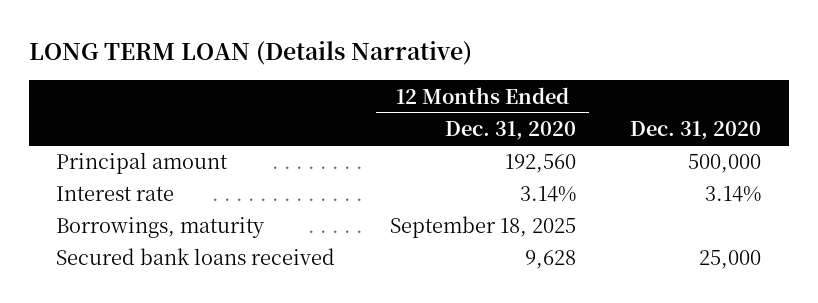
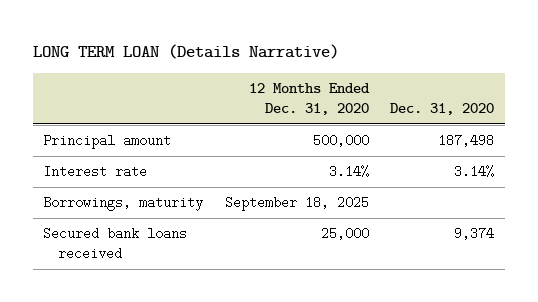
- Principal amount | 192,560 | 500,000
+ Principal amount | 500,000 | 187,498
- Secured bank loans received | 9,628 | 25,000
+ Secured bank loans received | 25,000 | 9,374

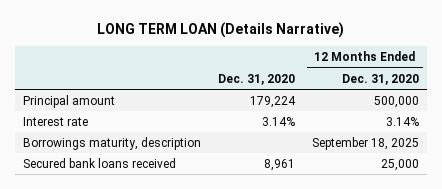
- | 12 Months Ended Dec. 31, 2020 | Dec. 31, 2020
+ | Dec. 31, 2020 | 12 Months Ended Dec. 31, 2020
- Principal amount | 500,000 | 187,498
+ Principal amount | 179,224 | 500,000
- Borrowings, maturity | September 18, 2025 |
- Secured bank loans received | 25,000 | 9,374
+ Borrowings maturity, description | | September 18, 2025
+ Secured bank loans received | 8,961 | 25,000

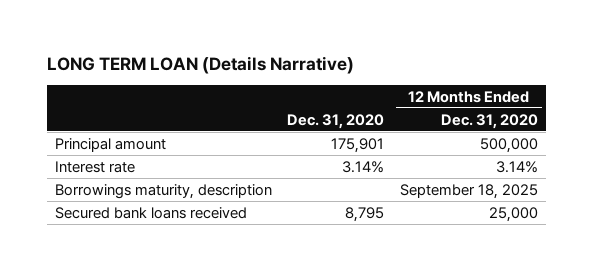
- Principal amount | 179,224 | 500,000
+ Principal amount | 175,901 | 500,000
- Secured bank loans received | 8,961 | 25,000
+ Secured bank loans received | 8,795 | 25,000

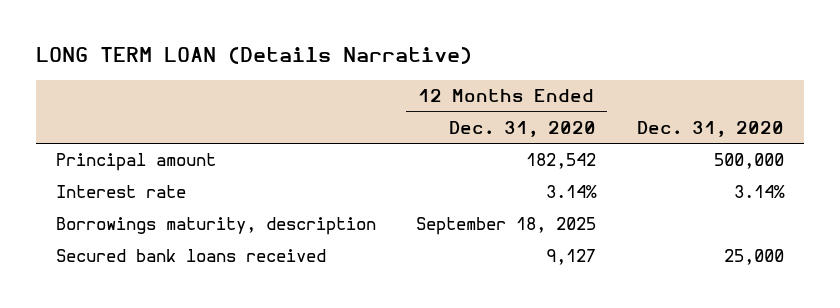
- | Dec. 31, 2020 | 12 Months Ended Dec. 31, 2020
+ | 12 Months Ended Dec. 31, 2020 | Dec. 31, 2020
- Principal amount | 175,901 | 500,000
+ Principal amount | 182,542 | 500,000
- Secured bank loans received | 8,795 | 25,000
+ Secured bank loans received | 9,127 | 25,000

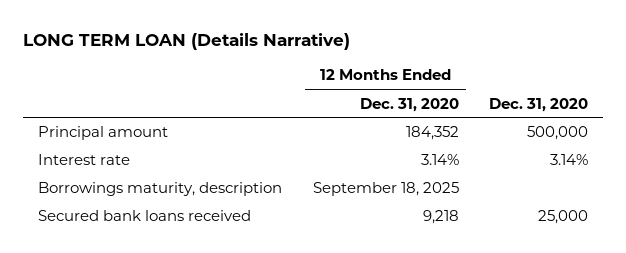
- Principal amount | 182,542 | 500,000
+ Principal amount | 184,352 | 500,000
- Secured bank loans received | 9,127 | 25,000
+ Secured bank loans received | 9,218 | 25,000

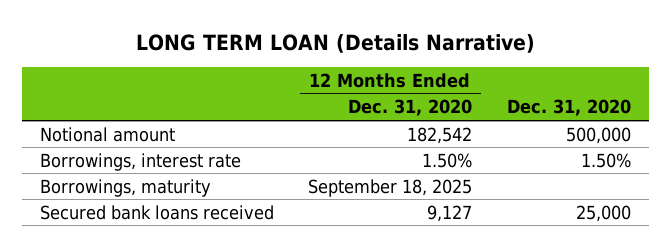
- Principal amount | 184,352 | 500,000
- Interest rate | 3.14% | 3.14%
- Borrowings maturity, description | September 18, 2025 |
- Secured bank loans received | 9,218 | 25,000
+ Notional amount | 182,542 | 500,000
+ Borrowings, interest rate | 1.50% | 1.50%
+ Borrowings, maturity | September 18, 2025 |
+ Secured bank loans received | 9,127 | 25,000

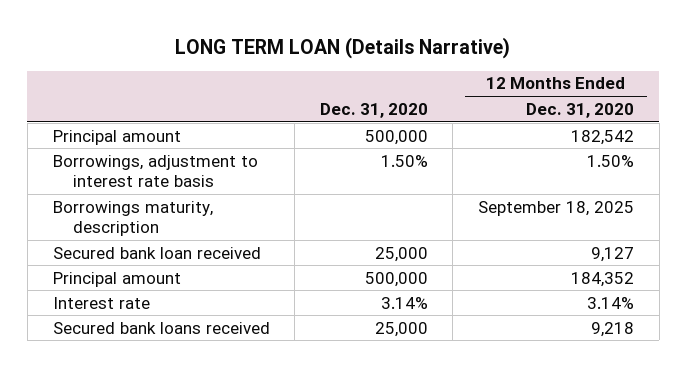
- | 12 Months Ended Dec. 31, 2020 | Dec. 31, 2020
+ | Dec. 31, 2020 | 12 Months Ended Dec. 31, 2020
- Notional amount | 182,542 | 500,000
- Borrowings, interest rate | 1.50% | 1.50%
- Borrowings, maturity | September 18, 2025 |
- Secured bank loans received | 9,127 | 25,000
+ Principal amount | 500,000 | 182,542
+ Borrowings, adjustment to interest rate basis | 1.50% | 1.50%
+ Borrowings maturity, description | | September 18, 2025
+ Secured bank loan received | 25,000 | 9,127
+ Principal amount | 500,000 | 184,352
+ Interest rate | 3.14% | 3.14%
+ Secured bank loans received | 25,000 | 9,218

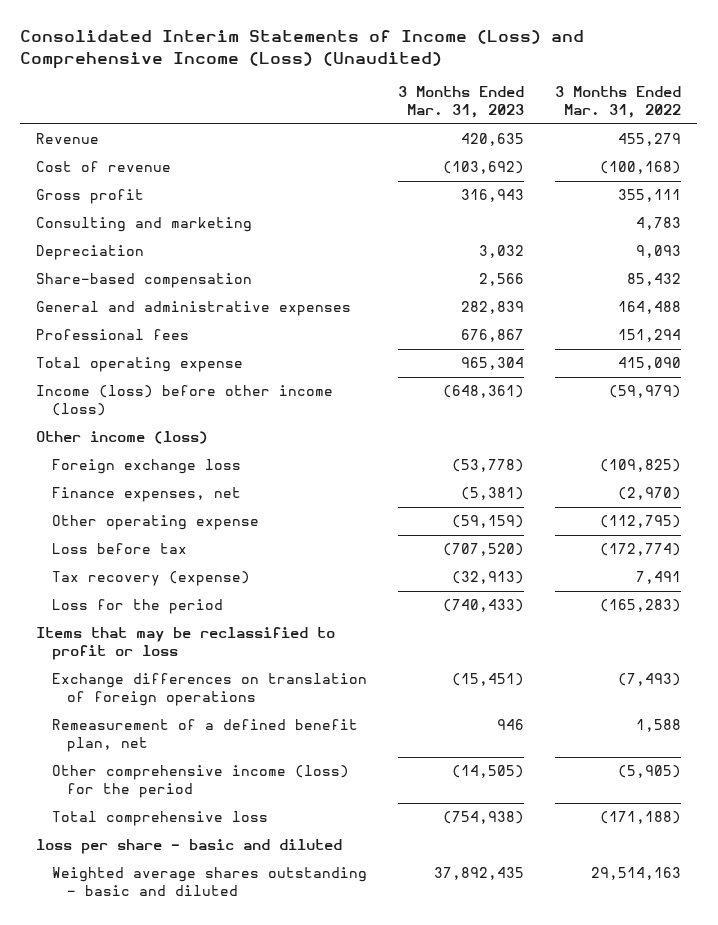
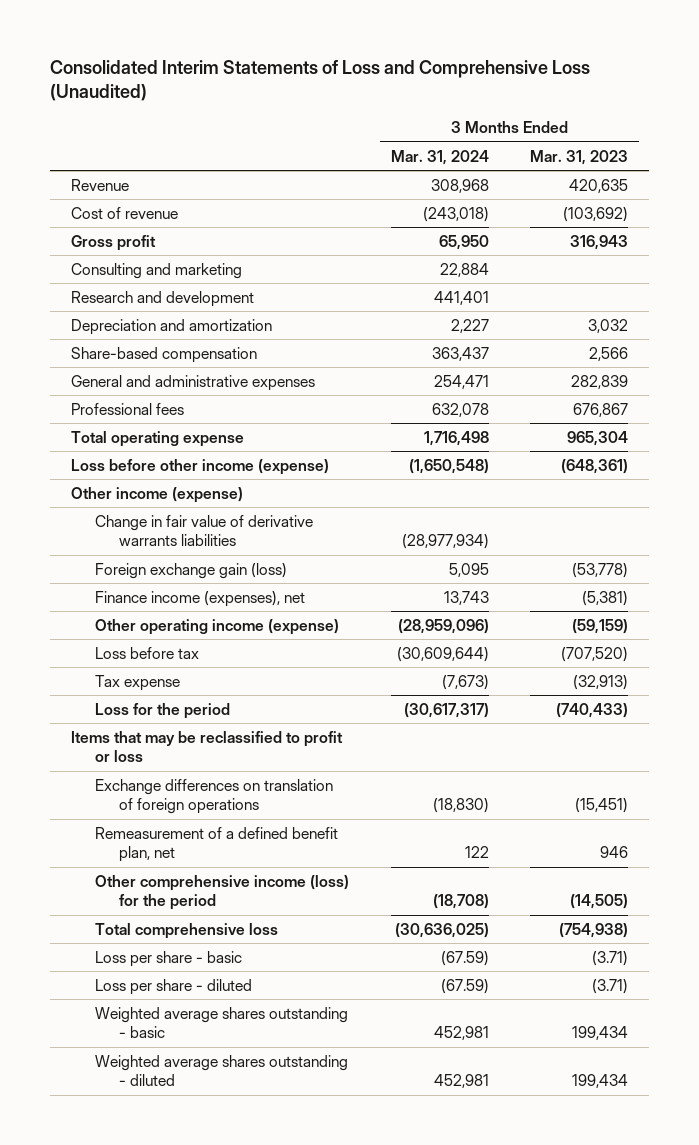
- Consolidated Interim Statements of Income (Loss) and Comprehensive Income (Loss) (Unaudited)
+ Consolidated Interim Statements of Loss and Comprehensive Loss (Unaudited)
- | 3 Months Ended Mar. 31, 2023 | 3 Months Ended Mar. 31, 2022
+ | 3 Months Ended Mar. 31, 2024 | 3 Months Ended Mar. 31, 2023
- Depreciation | 3,032 | 9,093
+ Research and development | 441,401 |
+ Depreciation and amortization | 2,227 | 3,032
- Income (loss) before other income (loss) | (648,361) | (59,979)
- Other income (loss)
- Foreign exchange loss | (53,778) | (109,825)
- Finance expenses, net | (5,381) | (2,970)
- Other operating expense | (59,159) | (112,795)
+ Loss before other income (expense) | (1,650,548) | (648,361)
+ Other income (expense)
+ Change in fair value of derivative warrants liabilities | (28,977,934) |
+ Foreign exchange gain (loss) | 5,095 | (53,778)
+ Finance income (expenses), net | 13,743 | (5,381)
+ Other operating income (expense) | (28,959,096) | (59,159)
- Tax recovery (expense) | (32,913) | 7,491
+ Tax expense | (7,673) | (32,913)
- loss per share - basic and diluted
- Weighted average shares outstanding - basic and diluted | 37,892,435 | 29,514,163
+ Loss per share - basic | (67.59) | (3.71)
+ Loss per share - diluted | (67.59) | (3.71)
+ Weighted average shares outstanding - basic | 452,981 | 199,434
+ Weighted average shares outstanding - diluted | 452,981 | 199,434

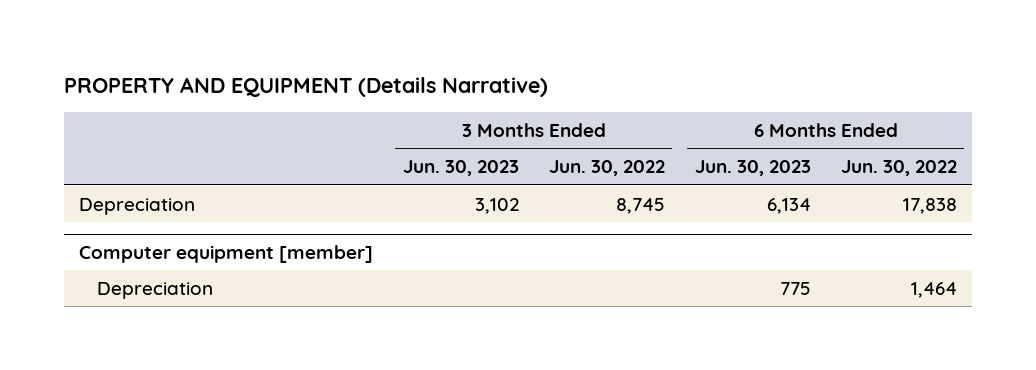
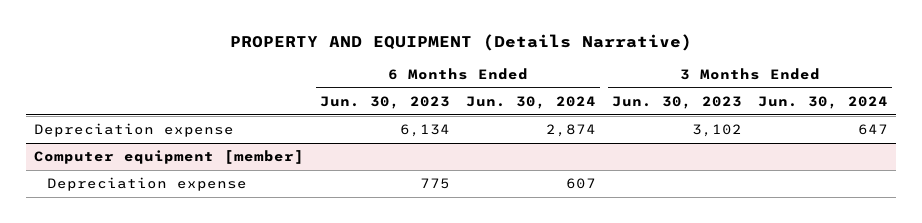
- | 3 Months Ended Jun. 30, 2023 | 3 Months Ended Jun. 30, 2022 | 6 Months Ended Jun. 30, 2023 | 6 Months Ended Jun. 30, 2022
+ | 6 Months Ended Jun. 30, 2023 | 6 Months Ended Jun. 30, 2024 | 3 Months Ended Jun. 30, 2023 | 3 Months Ended Jun. 30, 2024
- Depreciation | 3,102 | 8,745 | 6,134 | 17,838
+ Depreciation expense | 6,134 | 2,874 | 3,102 | 647
@ Computer equipment [member]
- Depreciation | | | 775 | 1,464
+ Depreciation expense | 775 | 607 | |

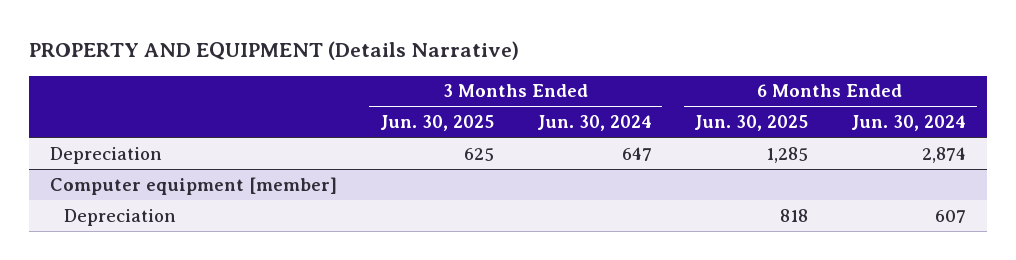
- | 6 Months Ended Jun. 30, 2023 | 6 Months Ended Jun. 30, 2024 | 3 Months Ended Jun. 30, 2023 | 3 Months Ended Jun. 30, 2024
+ | 3 Months Ended Jun. 30, 2025 | 3 Months Ended Jun. 30, 2024 | 6 Months Ended Jun. 30, 2025 | 6 Months Ended Jun. 30, 2024
- Depreciation expense | 6,134 | 2,874 | 3,102 | 647
+ Depreciation | 625 | 647 | 1,285 | 2,874
@ Computer equipment [member]
- Depreciation expense | 775 | 607 | |
+ Depreciation | | | 818 | 607

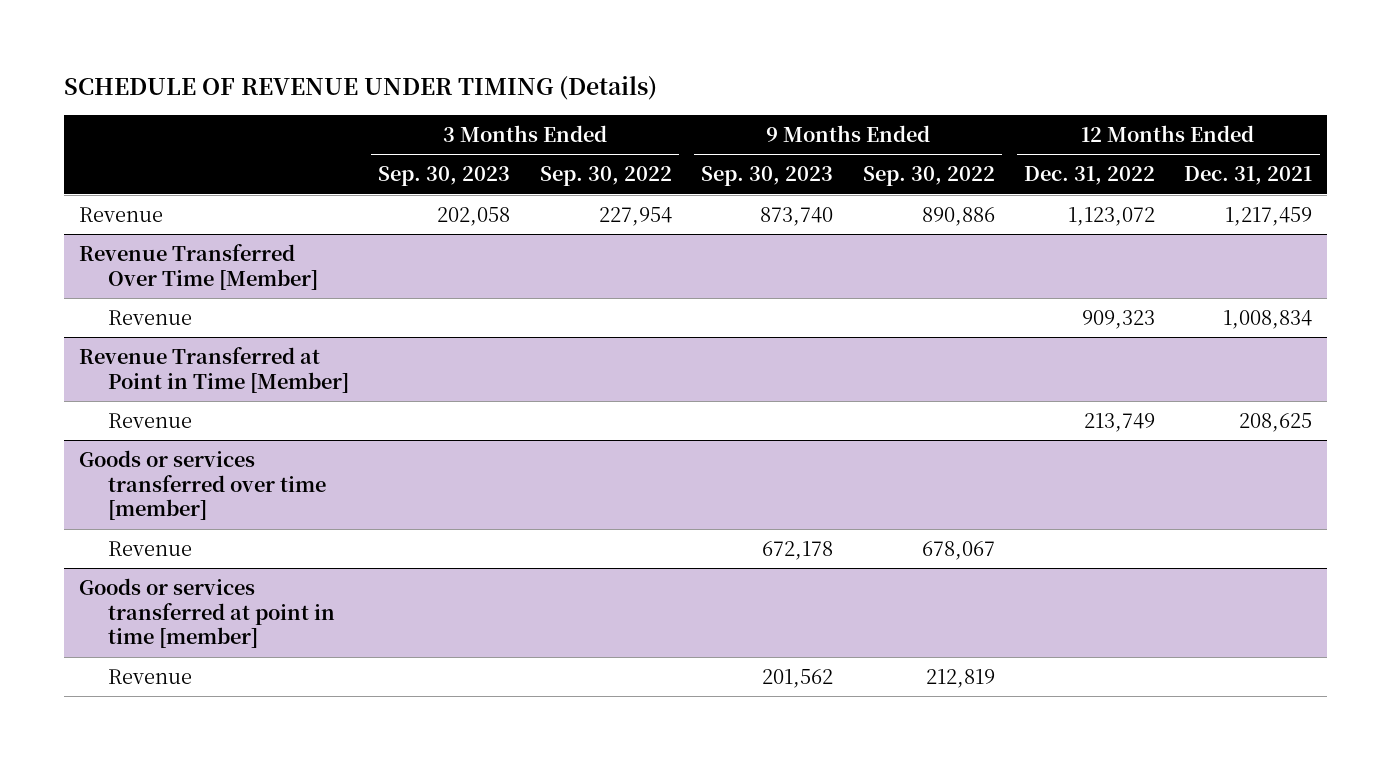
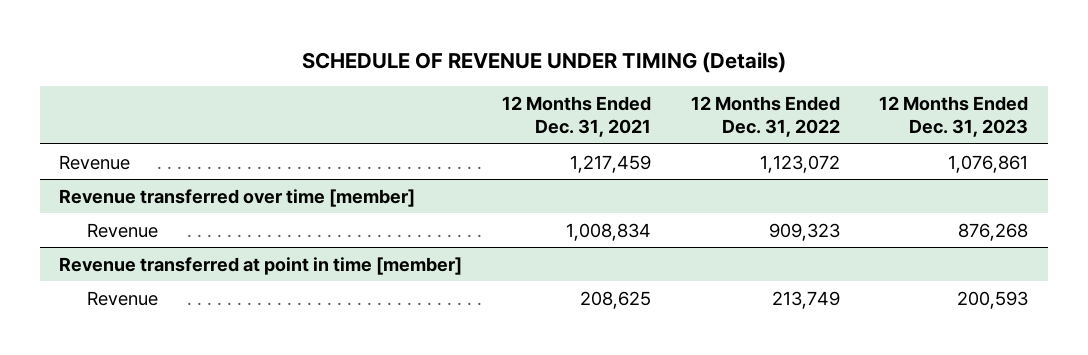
- | 3 Months Ended Sep. 30, 2023 | 3 Months Ended Sep. 30, 2022 | 9 Months Ended Sep. 30, 2023 | 9 Months Ended Sep. 30, 2022 | 12 Months Ended Dec. 31, 2022 | 12 Months Ended Dec. 31, 2021
+ | 12 Months Ended Dec. 31, 2021 | 12 Months Ended Dec. 31, 2022 | 12 Months Ended Dec. 31, 2023
- Revenue Transferred Over Time [Member]
+ Revenue transferred over time [member]
- Revenue Transferred at Point in Time [Member]
+ Revenue transferred at point in time [member]
- Goods or services transferred over time [member]
- Revenue | | | 672,178 | 678,067 | |
- Goods or services transferred at point in time [member]
- Revenue | | | 201,562 | 212,819 | |

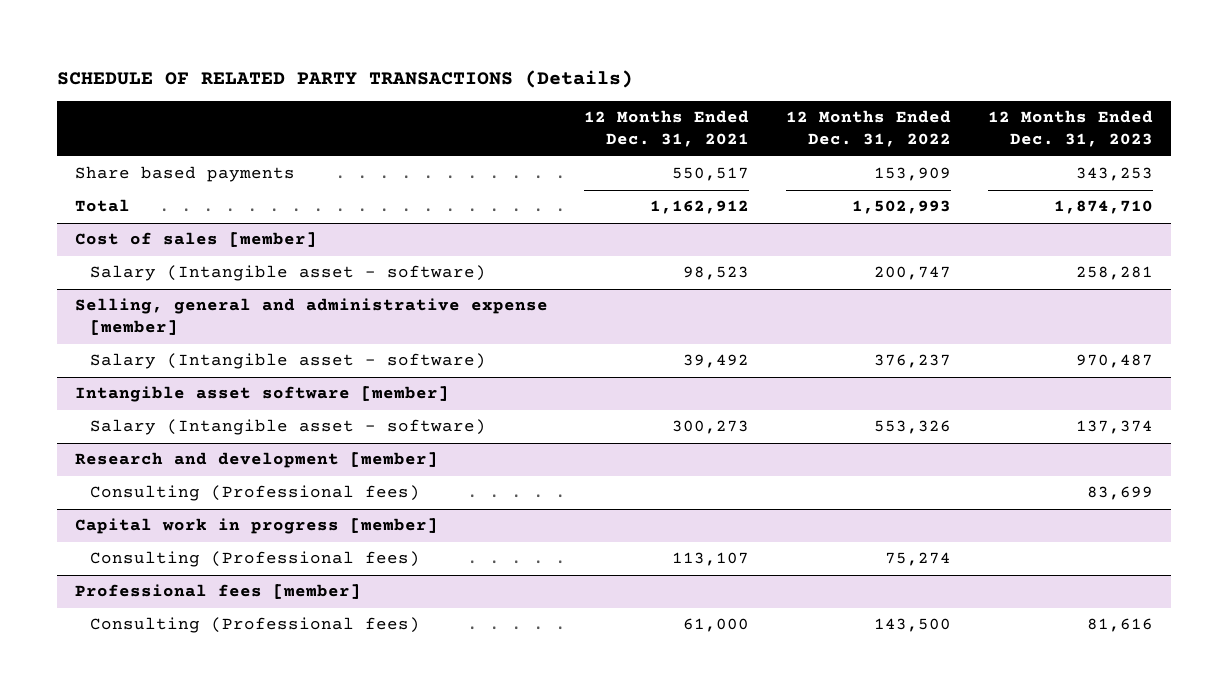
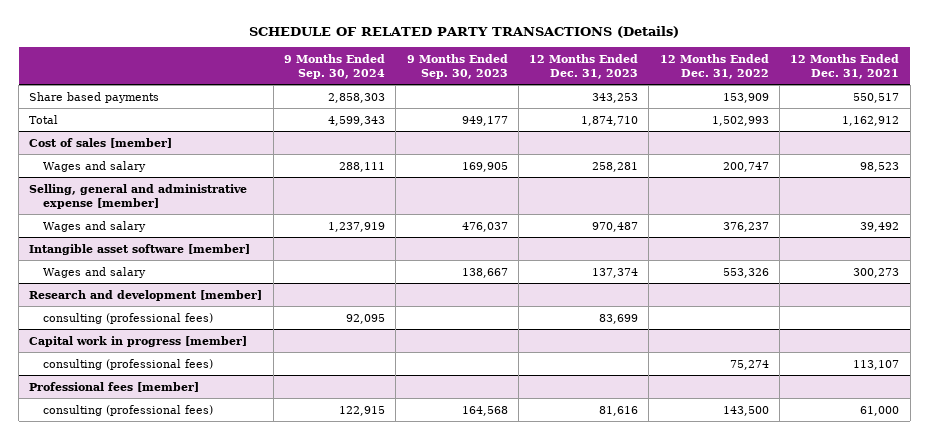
- | 12 Months Ended Dec. 31, 2021 | 12 Months Ended Dec. 31, 2022 | 12 Months Ended Dec. 31, 2023
+ | 9 Months Ended Sep. 30, 2024 | 9 Months Ended Sep. 30, 2023 | 12 Months Ended Dec. 31, 2023 | 12 Months Ended Dec. 31, 2022 | 12 Months Ended Dec. 31, 2021
@ Cost of sales [member]
- Salary (Intangible asset - software) | 98,523 | 200,747 | 258,281
+ Wages and salary | 288,111 | 169,905 | 258,281 | 200,747 | 98,523
@ Selling, general and administrative expense [member]
- Salary (Intangible asset - software) | 39,492 | 376,237 | 970,487
+ Wages and salary | 1,237,919 | 476,037 | 970,487 | 376,237 | 39,492
@ Intangible asset software [member]
- Salary (Intangible asset - software) | 300,273 | 553,326 | 137,374
+ Wages and salary | | 138,667 | 137,374 | 553,326 | 300,273
@ Research and development [member]
- Consulting (Professional fees) | | | 83,699
+ consulting (professional fees) | 92,095 | | 83,699 | |
@ Capital work in progress [member]
- Consulting (Professional fees) | 113,107 | 75,274 |
+ consulting (professional fees) | | | | 75,274 | 113,107
@ Professional fees [member]
- Consulting (Professional fees) | 61,000 | 143,500 | 81,616
+ consulting (professional fees) | 122,915 | 164,568 | 81,616 | 143,500 | 61,000

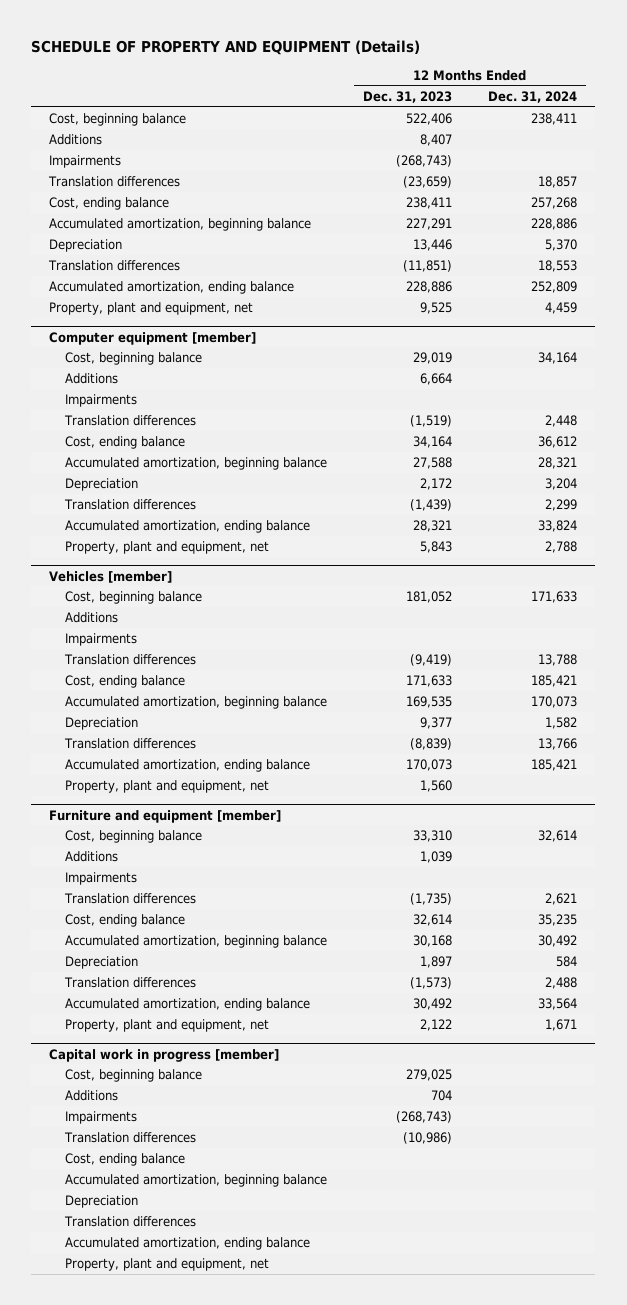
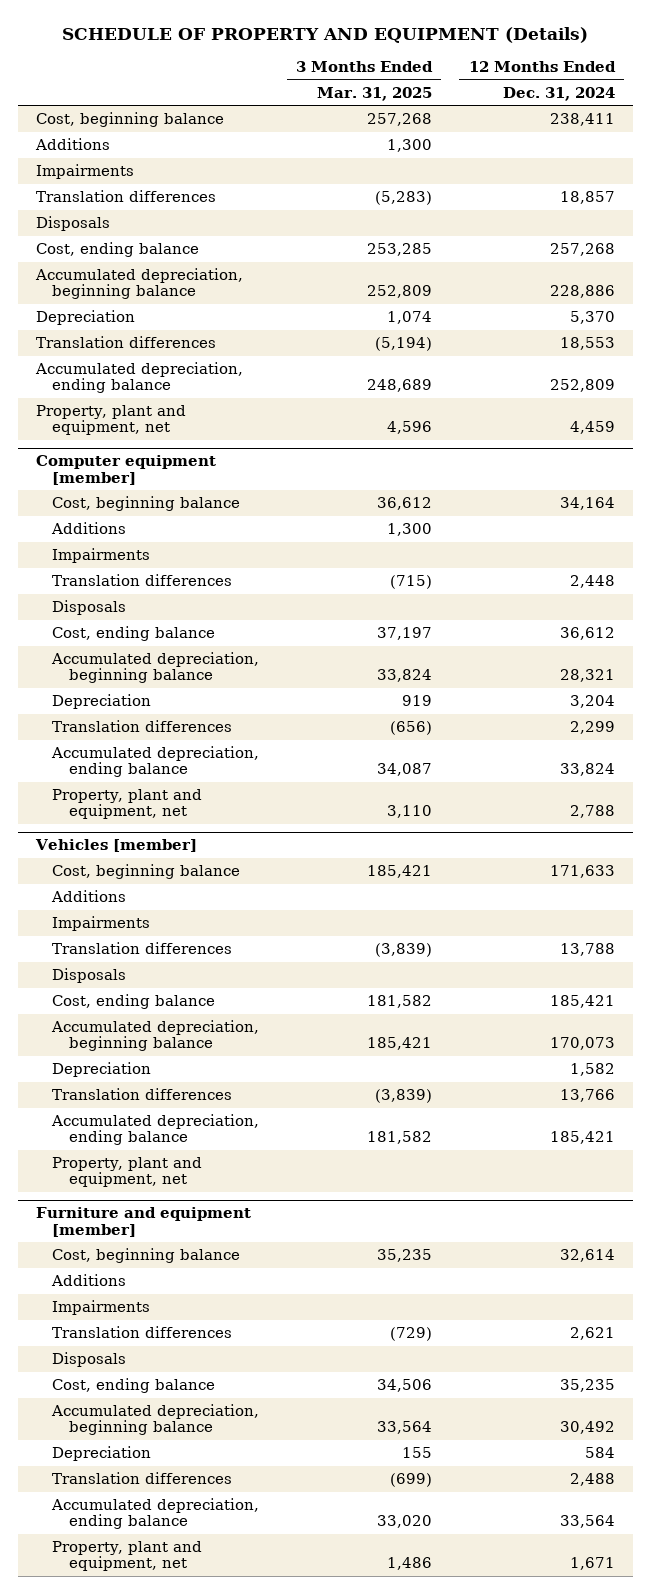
- | 12 Months Ended Dec. 31, 2023 | 12 Months Ended Dec. 31, 2024
+ | 3 Months Ended Mar. 31, 2025 | 12 Months Ended Dec. 31, 2024
+ Disposals
- Accumulated amortization, beginning balance | 227,291 | 228,886
+ Accumulated depreciation, beginning balance | 252,809 | 228,886
- Accumulated amortization, ending balance | 228,886 | 252,809
+ Accumulated depreciation, ending balance | 248,689 | 252,809
@ Computer equipment [member]
+ Disposals
- Accumulated amortization, beginning balance | 27,588 | 28,321
+ Accumulated depreciation, beginning balance | 33,824 | 28,321
- Accumulated amortization, ending balance | 28,321 | 33,824
+ Accumulated depreciation, ending balance | 34,087 | 33,824
@ Vehicles [member]
+ Disposals
- Accumulated amortization, beginning balance | 169,535 | 170,073
+ Accumulated depreciation, beginning balance | 185,421 | 170,073
- Accumulated amortization, ending balance | 170,073 | 185,421
+ Accumulated depreciation, ending balance | 181,582 | 185,421
@ Furniture and equipment [member]
+ Disposals
- Accumulated amortization, beginning balance | 30,168 | 30,492
+ Accumulated depreciation, beginning balance | 33,564 | 30,492
- Accumulated amortization, ending balance | 30,492 | 33,564
+ Accumulated depreciation, ending balance | 33,020 | 33,564
- Capital work in progress [member]
- Cost, beginning balance | 279,025 |
- Additions | 704 |
- Impairments | (268,743) |
- Translation differences | (10,986) |
- Cost, ending balance
- Accumulated amortization, beginning balance
- Depreciation
- Translation differences
- Accumulated amortization, ending balance
- Property, plant and equipment, net

